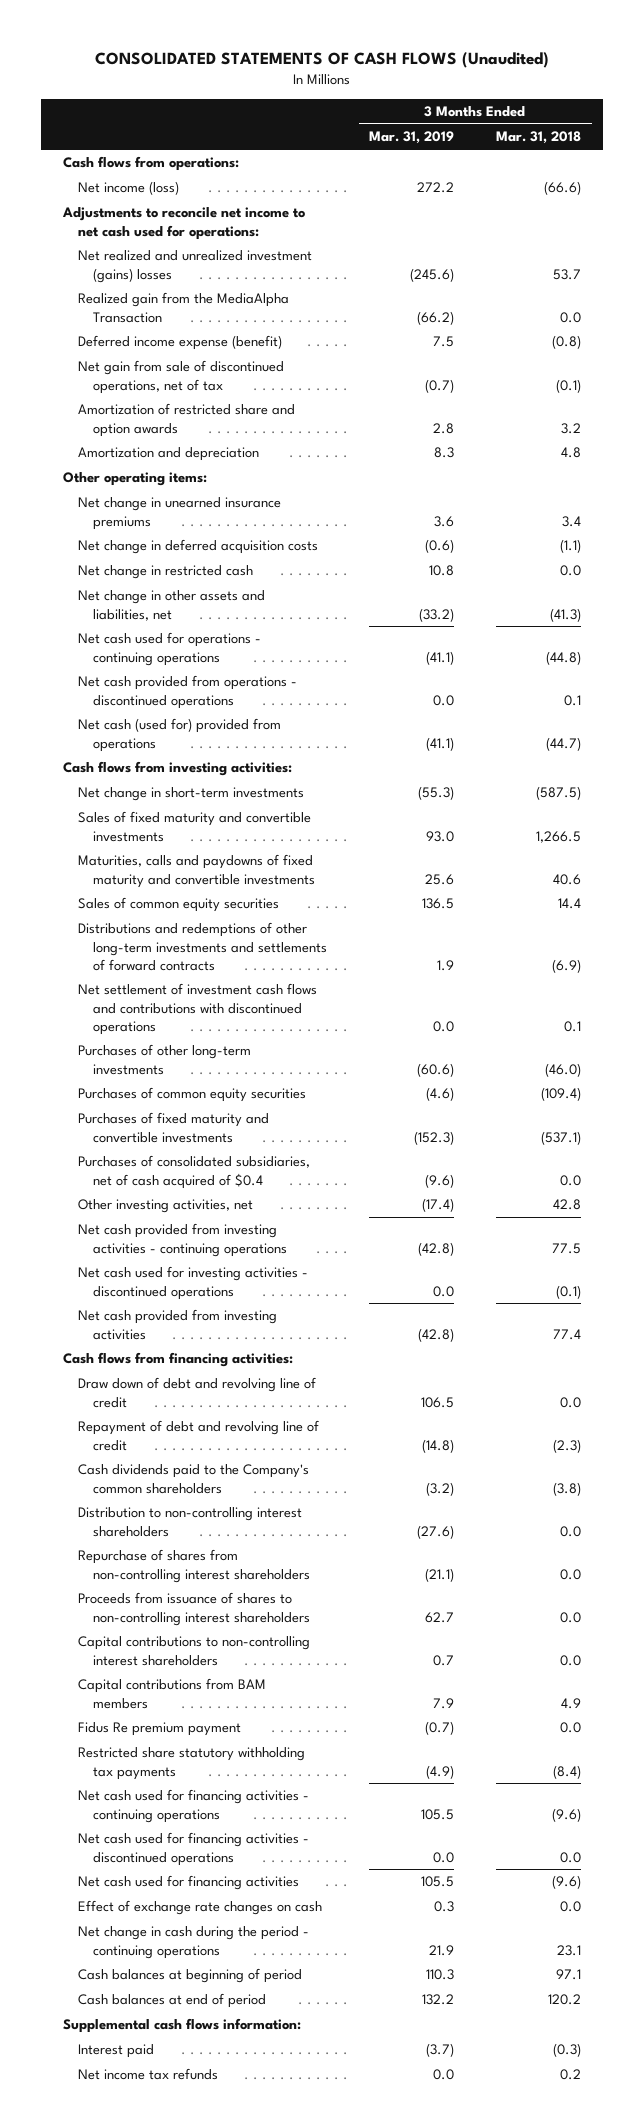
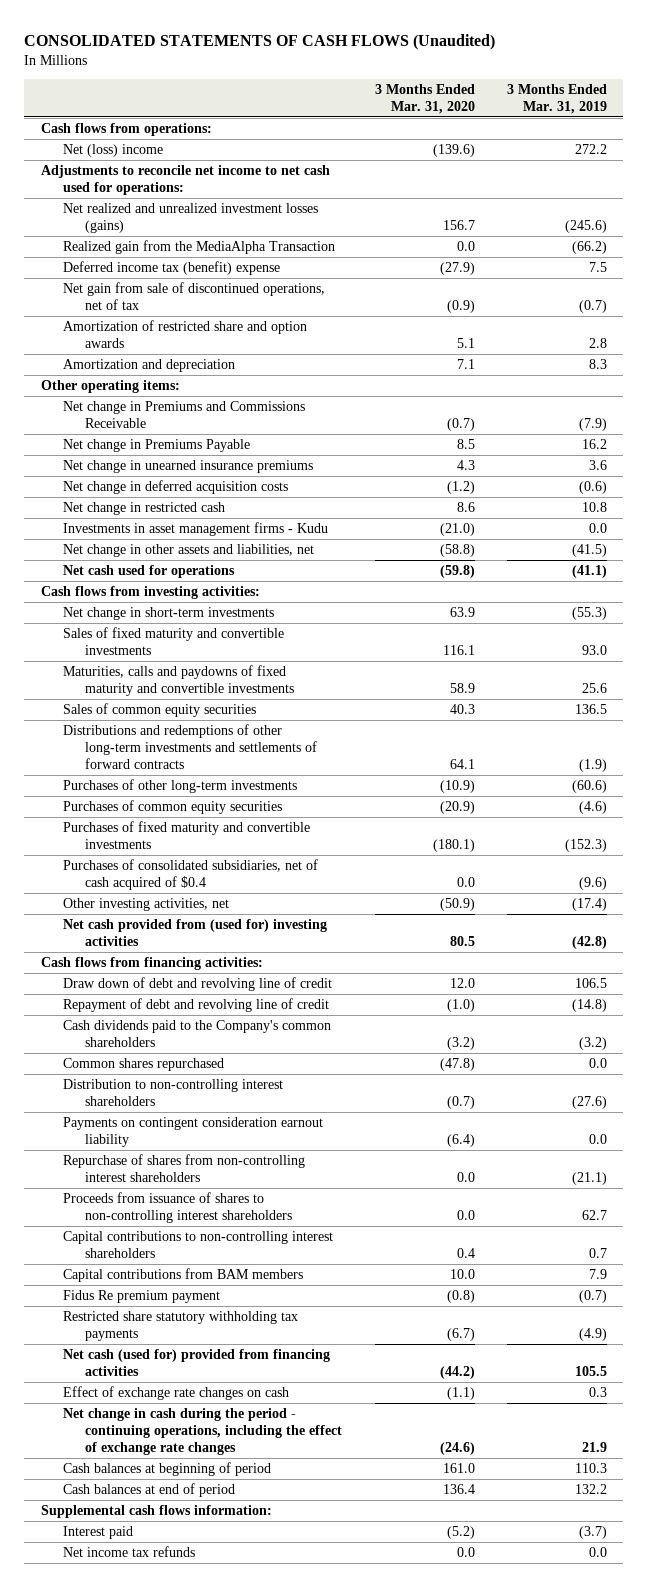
- | 3 Months Ended Mar. 31, 2019 | 3 Months Ended Mar. 31, 2018
+ | 3 Months Ended Mar. 31, 2020 | 3 Months Ended Mar. 31, 2019
- Net income (loss) | 272.2 | (66.6)
+ Net (loss) income | (139.6) | 272.2
- Net realized and unrealized investment (gains) losses | (245.6) | 53.7
+ Net realized and unrealized investment losses (gains) | 156.7 | (245.6)
- Deferred income expense (benefit) | 7.5 | (0.8)
+ Deferred income tax (benefit) expense | (27.9) | 7.5
+ Net change in Premiums and Commissions Receivable | (0.7) | (7.9)
+ Net change in Premiums Payable | 8.5 | 16.2
- Net change in other assets and liabilities, net | (33.2) | (41.3)
- Net cash used for operations - continuing operations | (41.1) | (44.8)
- Net cash provided from operations - discontinued operations | 0.0 | 0.1
- Net cash (used for) provided from operations | (41.1) | (44.7)
+ Investments in asset management firms - Kudu | (21.0) | 0.0
+ Net change in other assets and liabilities, net | (58.8) | (41.5)
+ Net cash used for operations | (59.8) | (41.1)
- Distributions and redemptions of other long-term investments and settlements of forward contracts | 1.9 | (6.9)
- Net settlement of investment cash flows and contributions with discontinued operations | 0.0 | 0.1
+ Distributions and redemptions of other long-term investments and settlements of forward contracts | 64.1 | (1.9)
- Net cash provided from investing activities - continuing operations | (42.8) | 77.5
- Net cash used for investing activities - discontinued operations | 0.0 | (0.1)
- Net cash provided from investing activities | (42.8) | 77.4
+ Net cash provided from (used for) investing activities | 80.5 | (42.8)
+ Common shares repurchased | (47.8) | 0.0
+ Payments on contingent consideration earnout liability | (6.4) | 0.0
- Net cash used for financing activities - continuing operations | 105.5 | (9.6)
- Net cash used for financing activities - discontinued operations | 0.0 | 0.0
- Net cash used for financing activities | 105.5 | (9.6)
+ Net cash (used for) provided from financing activities | (44.2) | 105.5
- Net change in cash during the period - continuing operations | 21.9 | 23.1
+ Net change in cash during the period - continuing operations, including the effect of exchange rate changes | (24.6) | 21.9

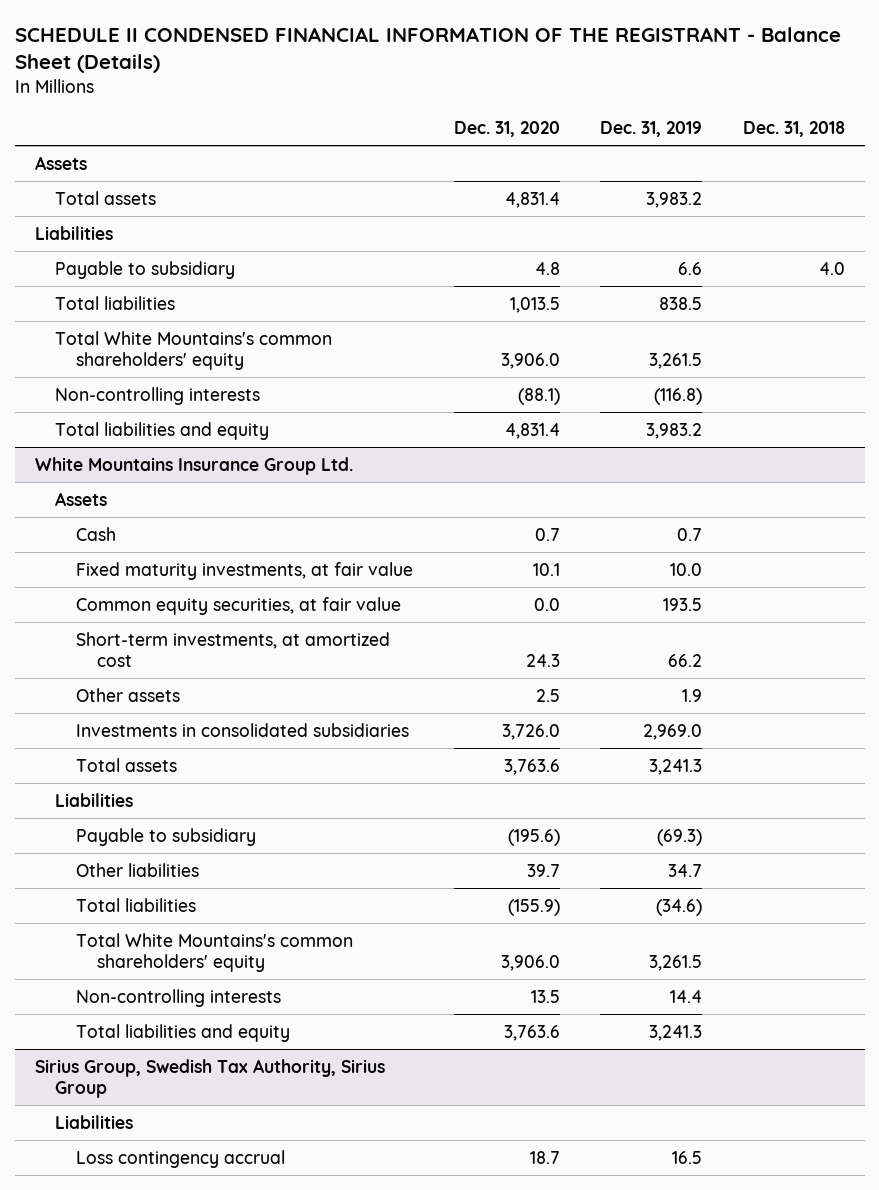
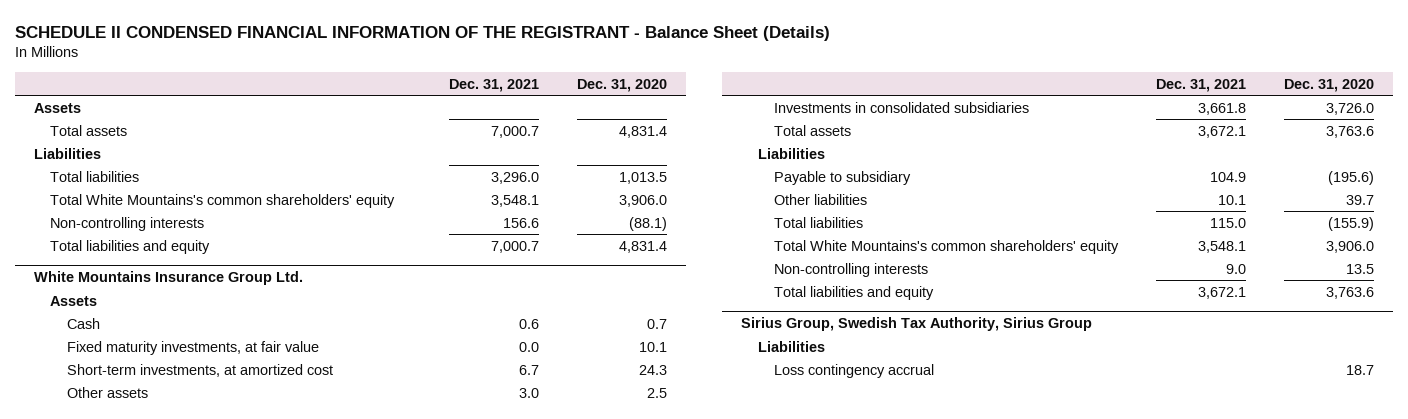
- | Dec. 31, 2020 | Dec. 31, 2019 | Dec. 31, 2018
+ | Dec. 31, 2021 | Dec. 31, 2020
- Payable to subsidiary | 4.8 | 6.6 | 4.0
@ White Mountains Insurance Group Ltd.
- Common equity securities, at fair value | 0.0 | 193.5 |

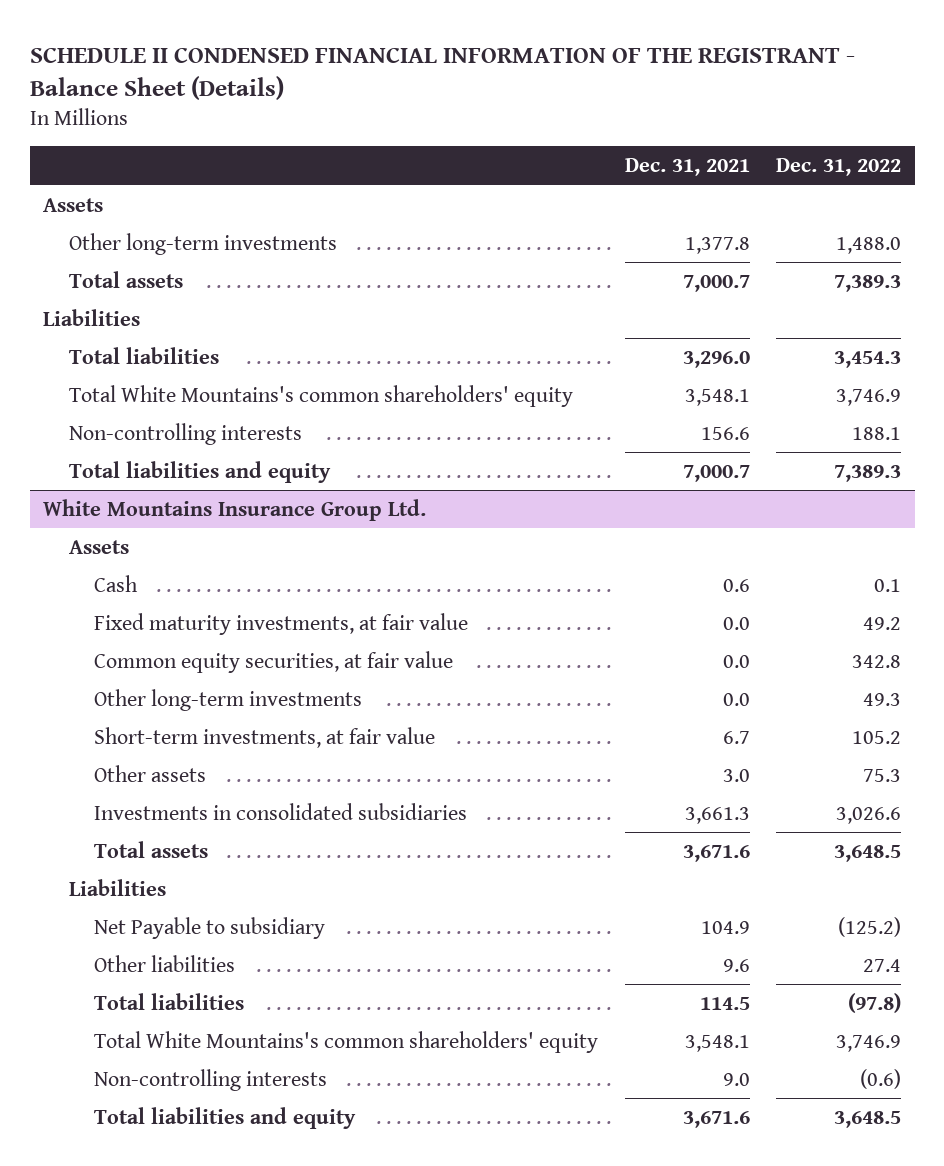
- | Dec. 31, 2021 | Dec. 31, 2020
+ | Dec. 31, 2021 | Dec. 31, 2022
+ Other long-term investments | 1,377.8 | 1,488.0
@ White Mountains Insurance Group Ltd.
- Short-term investments, at amortized cost | 6.7 | 24.3
+ Common equity securities, at fair value | 0.0 | 342.8
+ Other long-term investments | 0.0 | 49.3
+ Short-term investments, at fair value | 6.7 | 105.2
- Investments in consolidated subsidiaries | 3,661.8 | 3,726.0
- Total assets | 3,672.1 | 3,763.6
+ Investments in consolidated subsidiaries | 3,661.3 | 3,026.6
+ Total assets | 3,671.6 | 3,648.5
- Payable to subsidiary | 104.9 | (195.6)
- Other liabilities | 10.1 | 39.7
- Total liabilities | 115.0 | (155.9)
+ Net Payable to subsidiary | 104.9 | (125.2)
+ Other liabilities | 9.6 | 27.4
+ Total liabilities | 114.5 | (97.8)
- Total liabilities and equity | 3,672.1 | 3,763.6
- Sirius Group, Swedish Tax Authority, Sirius Group
- Liabilities
- Loss contingency accrual | | 18.7
@ White Mountains Insurance Group Ltd.
+ Total liabilities and equity | 3,671.6 | 3,648.5

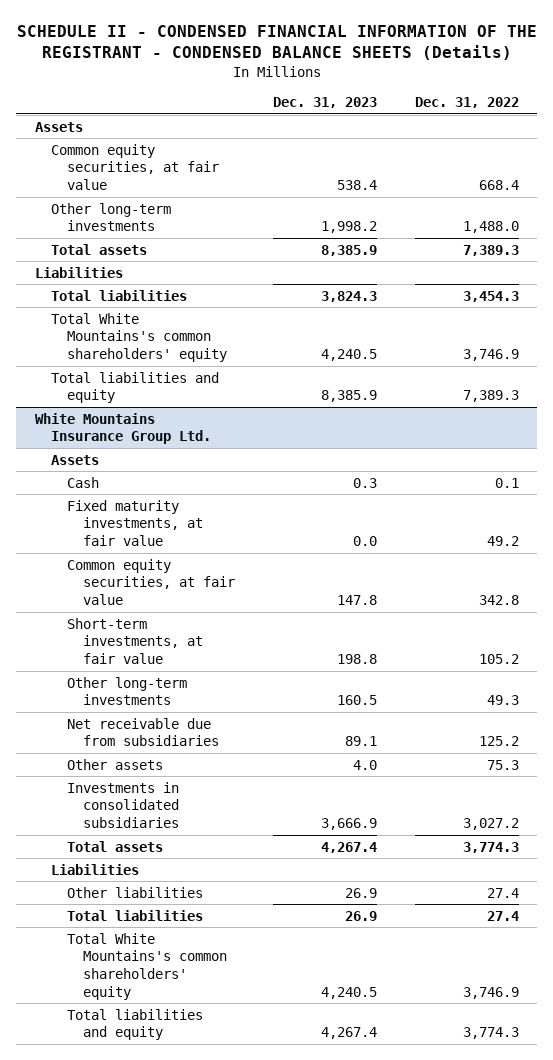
- SCHEDULE II CONDENSED FINANCIAL INFORMATION OF THE REGISTRANT - Balance Sheet (Details)
+ SCHEDULE II - CONDENSED FINANCIAL INFORMATION OF THE REGISTRANT - CONDENSED BALANCE SHEETS (Details)
- | Dec. 31, 2021 | Dec. 31, 2022
+ | Dec. 31, 2023 | Dec. 31, 2022
+ Common equity securities, at fair value | 538.4 | 668.4
- Non-controlling interests | 156.6 | 188.1
@ White Mountains Insurance Group Ltd.
moved down: Other long-term investments | 160.5 | 49.3
+ Net receivable due from subsidiaries | 89.1 | 125.2
- Investments in consolidated subsidiaries | 3,661.3 | 3,026.6
- Total assets | 3,671.6 | 3,648.5
+ Investments in consolidated subsidiaries | 3,666.9 | 3,027.2
+ Total assets | 4,267.4 | 3,774.3
- Net Payable to subsidiary | 104.9 | (125.2)
- Total liabilities | 114.5 | (97.8)
+ Total liabilities | 26.9 | 27.4
- Non-controlling interests | 9.0 | (0.6)
- Total liabilities and equity | 3,671.6 | 3,648.5
+ Total liabilities and equity | 4,267.4 | 3,774.3

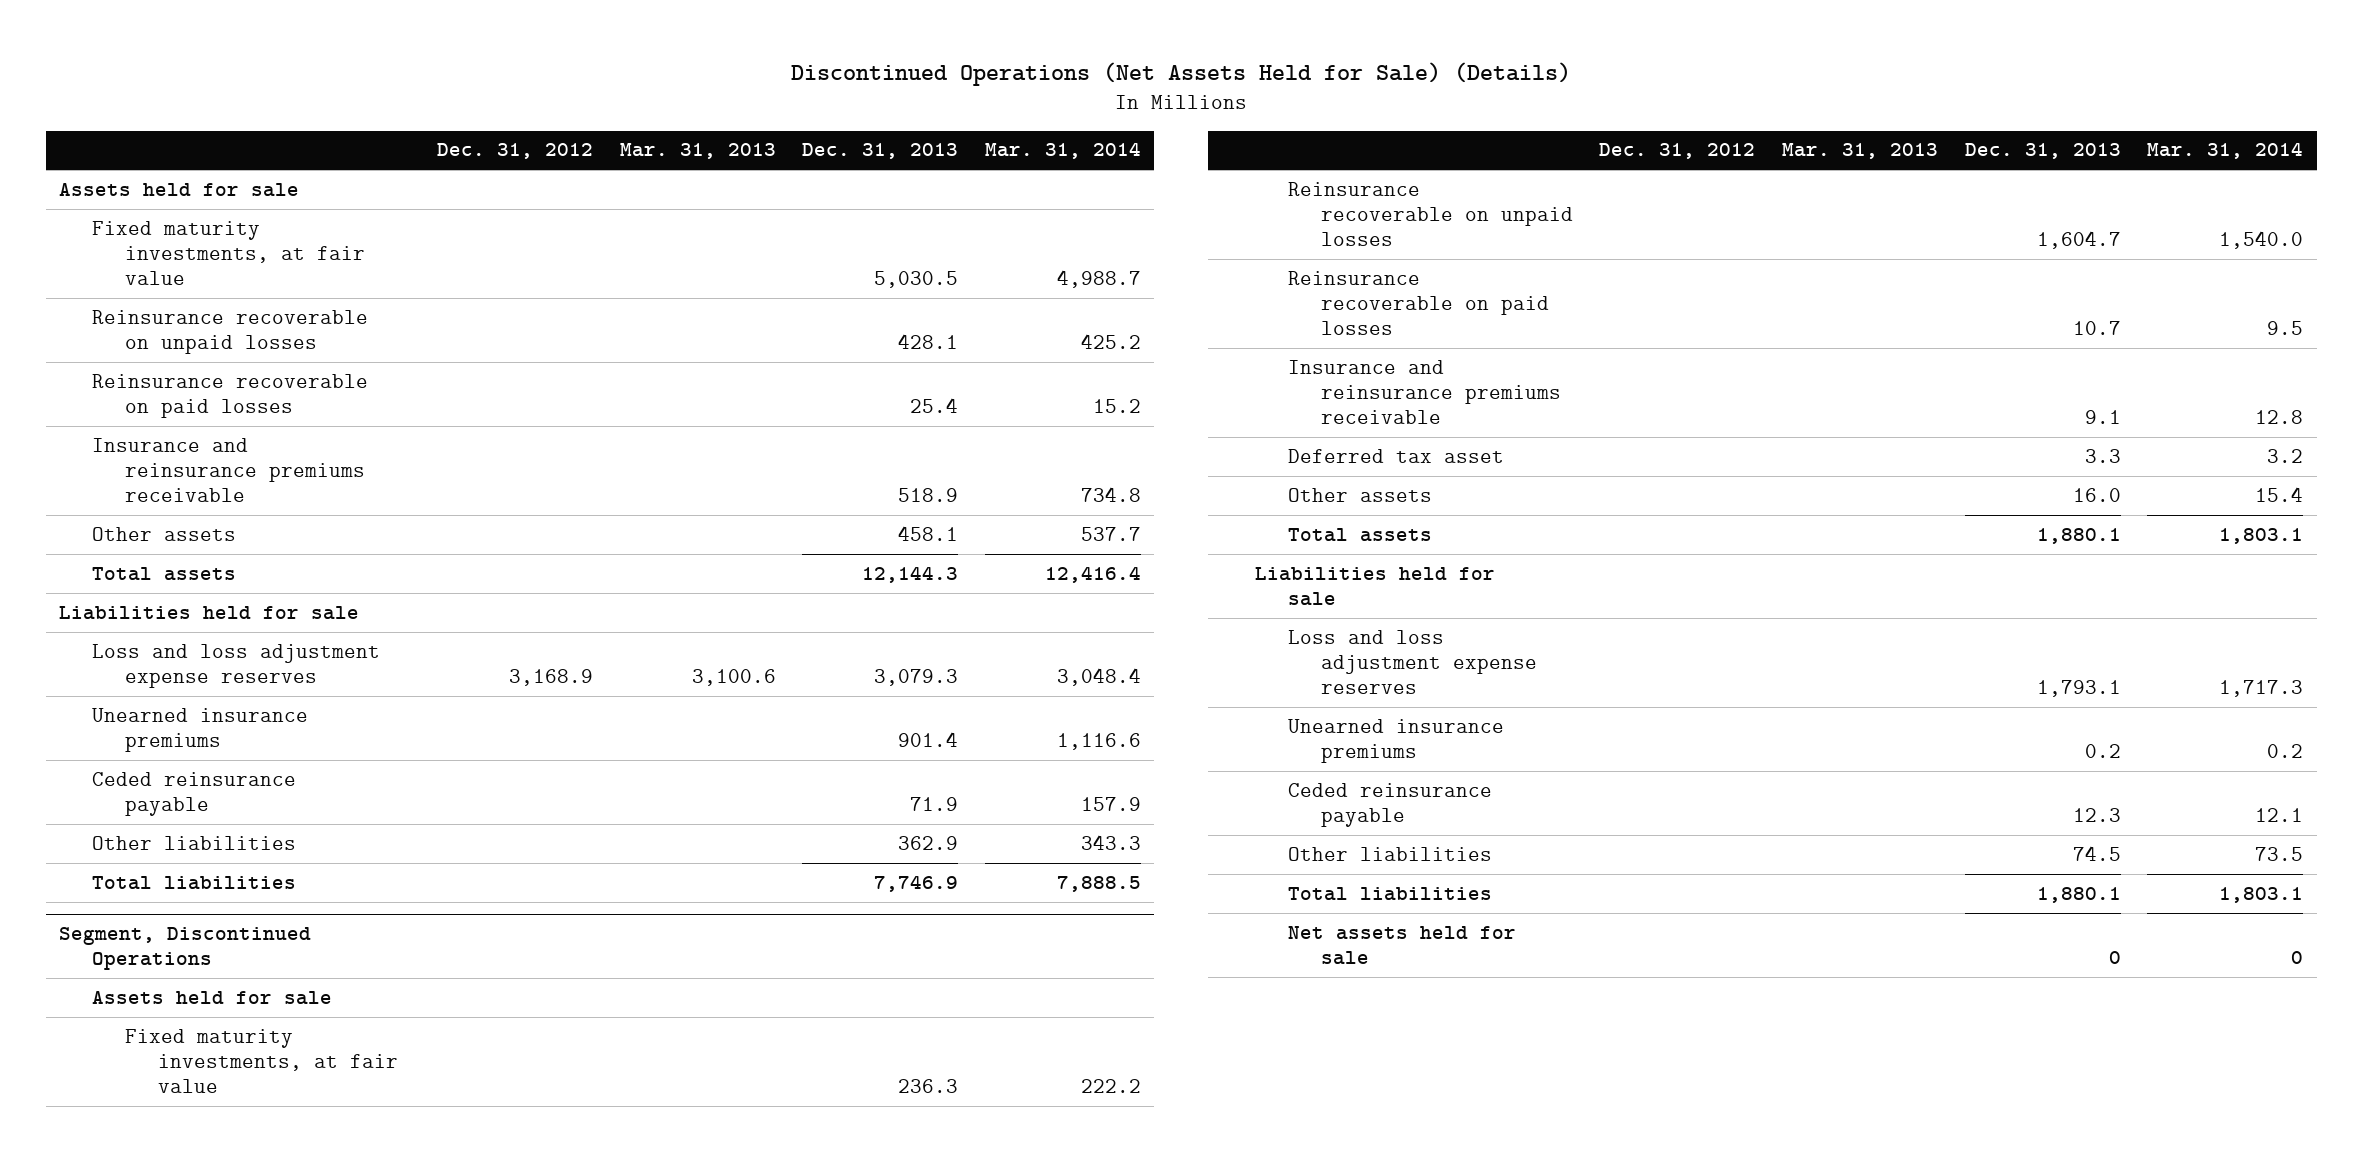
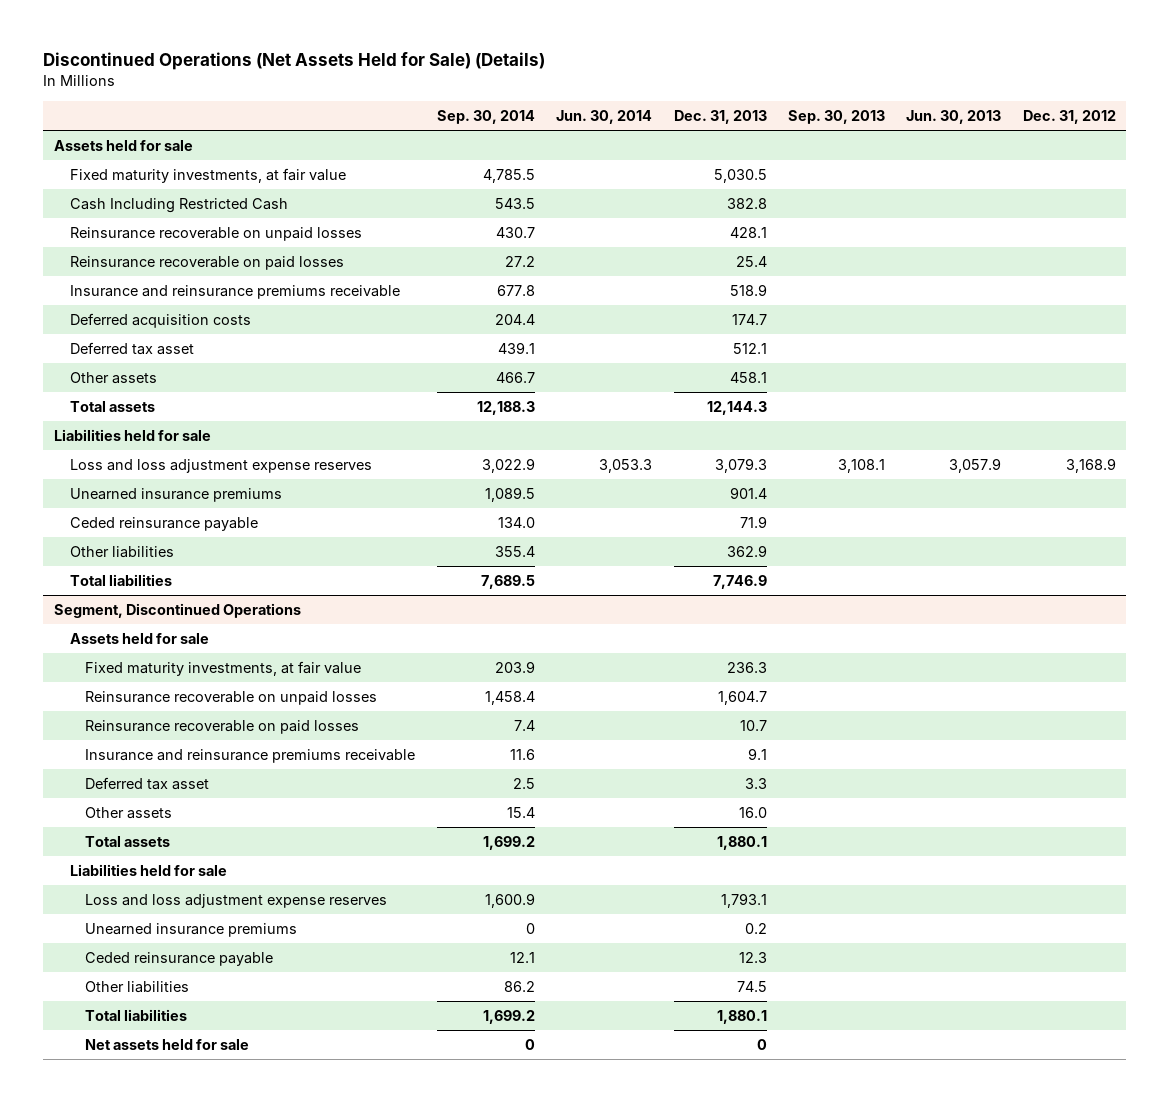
- | Dec. 31, 2012 | Mar. 31, 2013 | Dec. 31, 2013 | Mar. 31, 2014
+ | Sep. 30, 2014 | Jun. 30, 2014 | Dec. 31, 2013 | Sep. 30, 2013 | Jun. 30, 2013 | Dec. 31, 2012
+ Cash Including Restricted Cash | 543.5 | | 382.8 | | |
+ Deferred acquisition costs | 204.4 | | 174.7 | | |
+ Deferred tax asset | 439.1 | | 512.1 | | |

